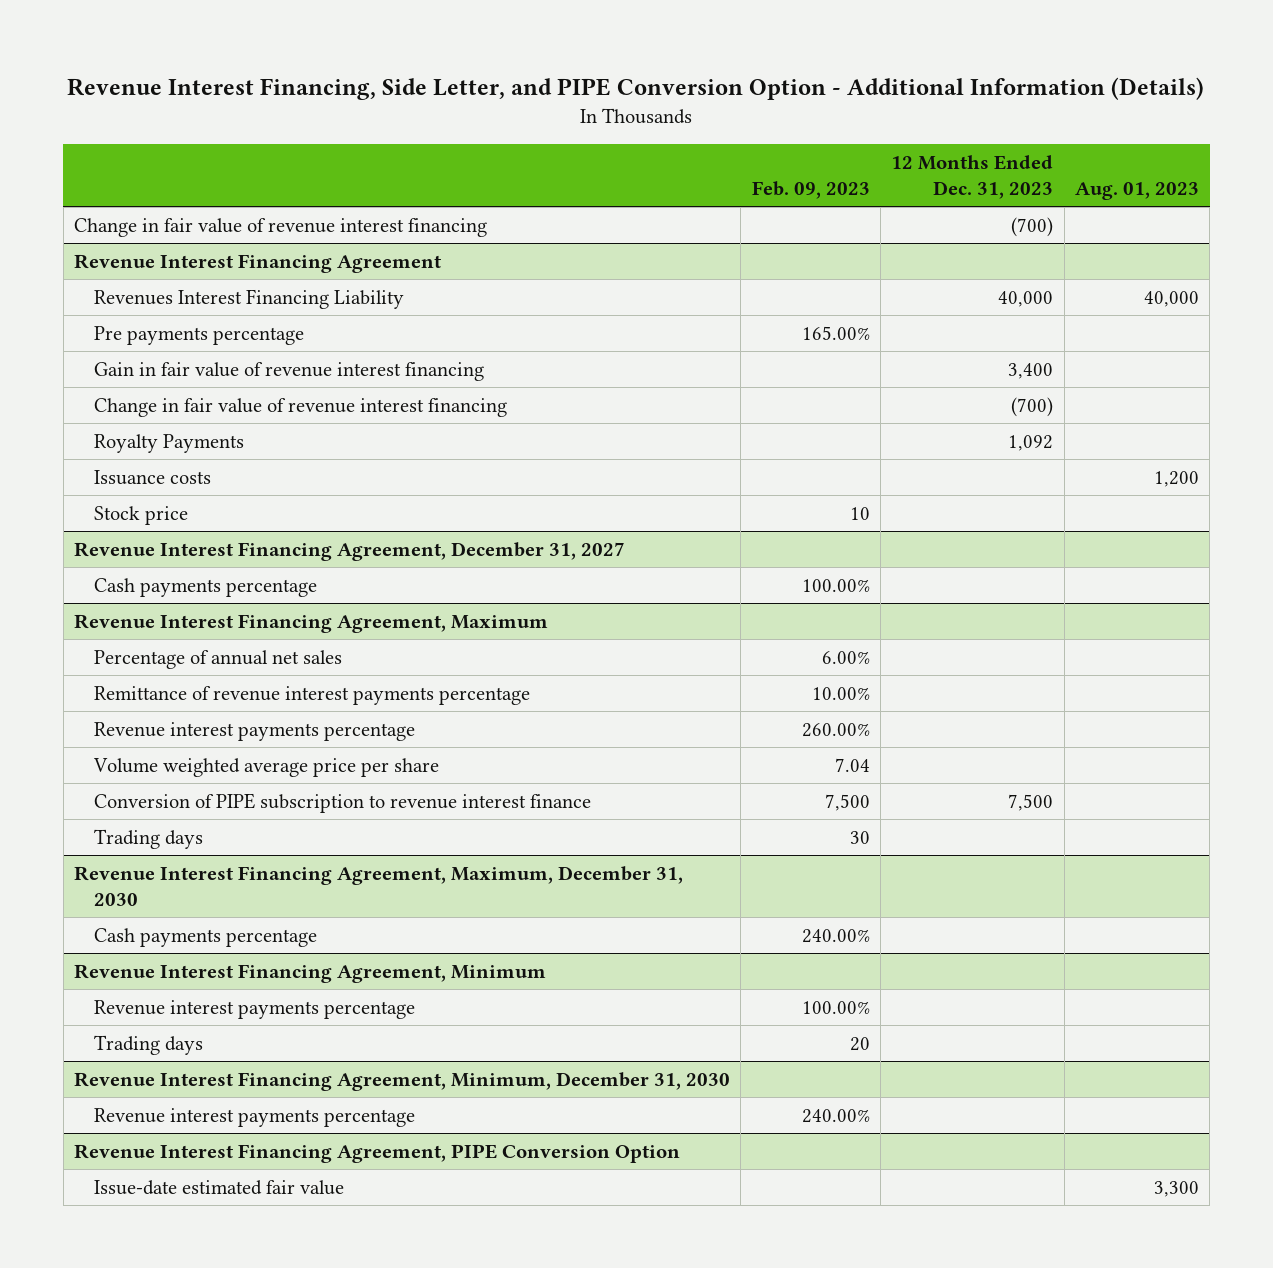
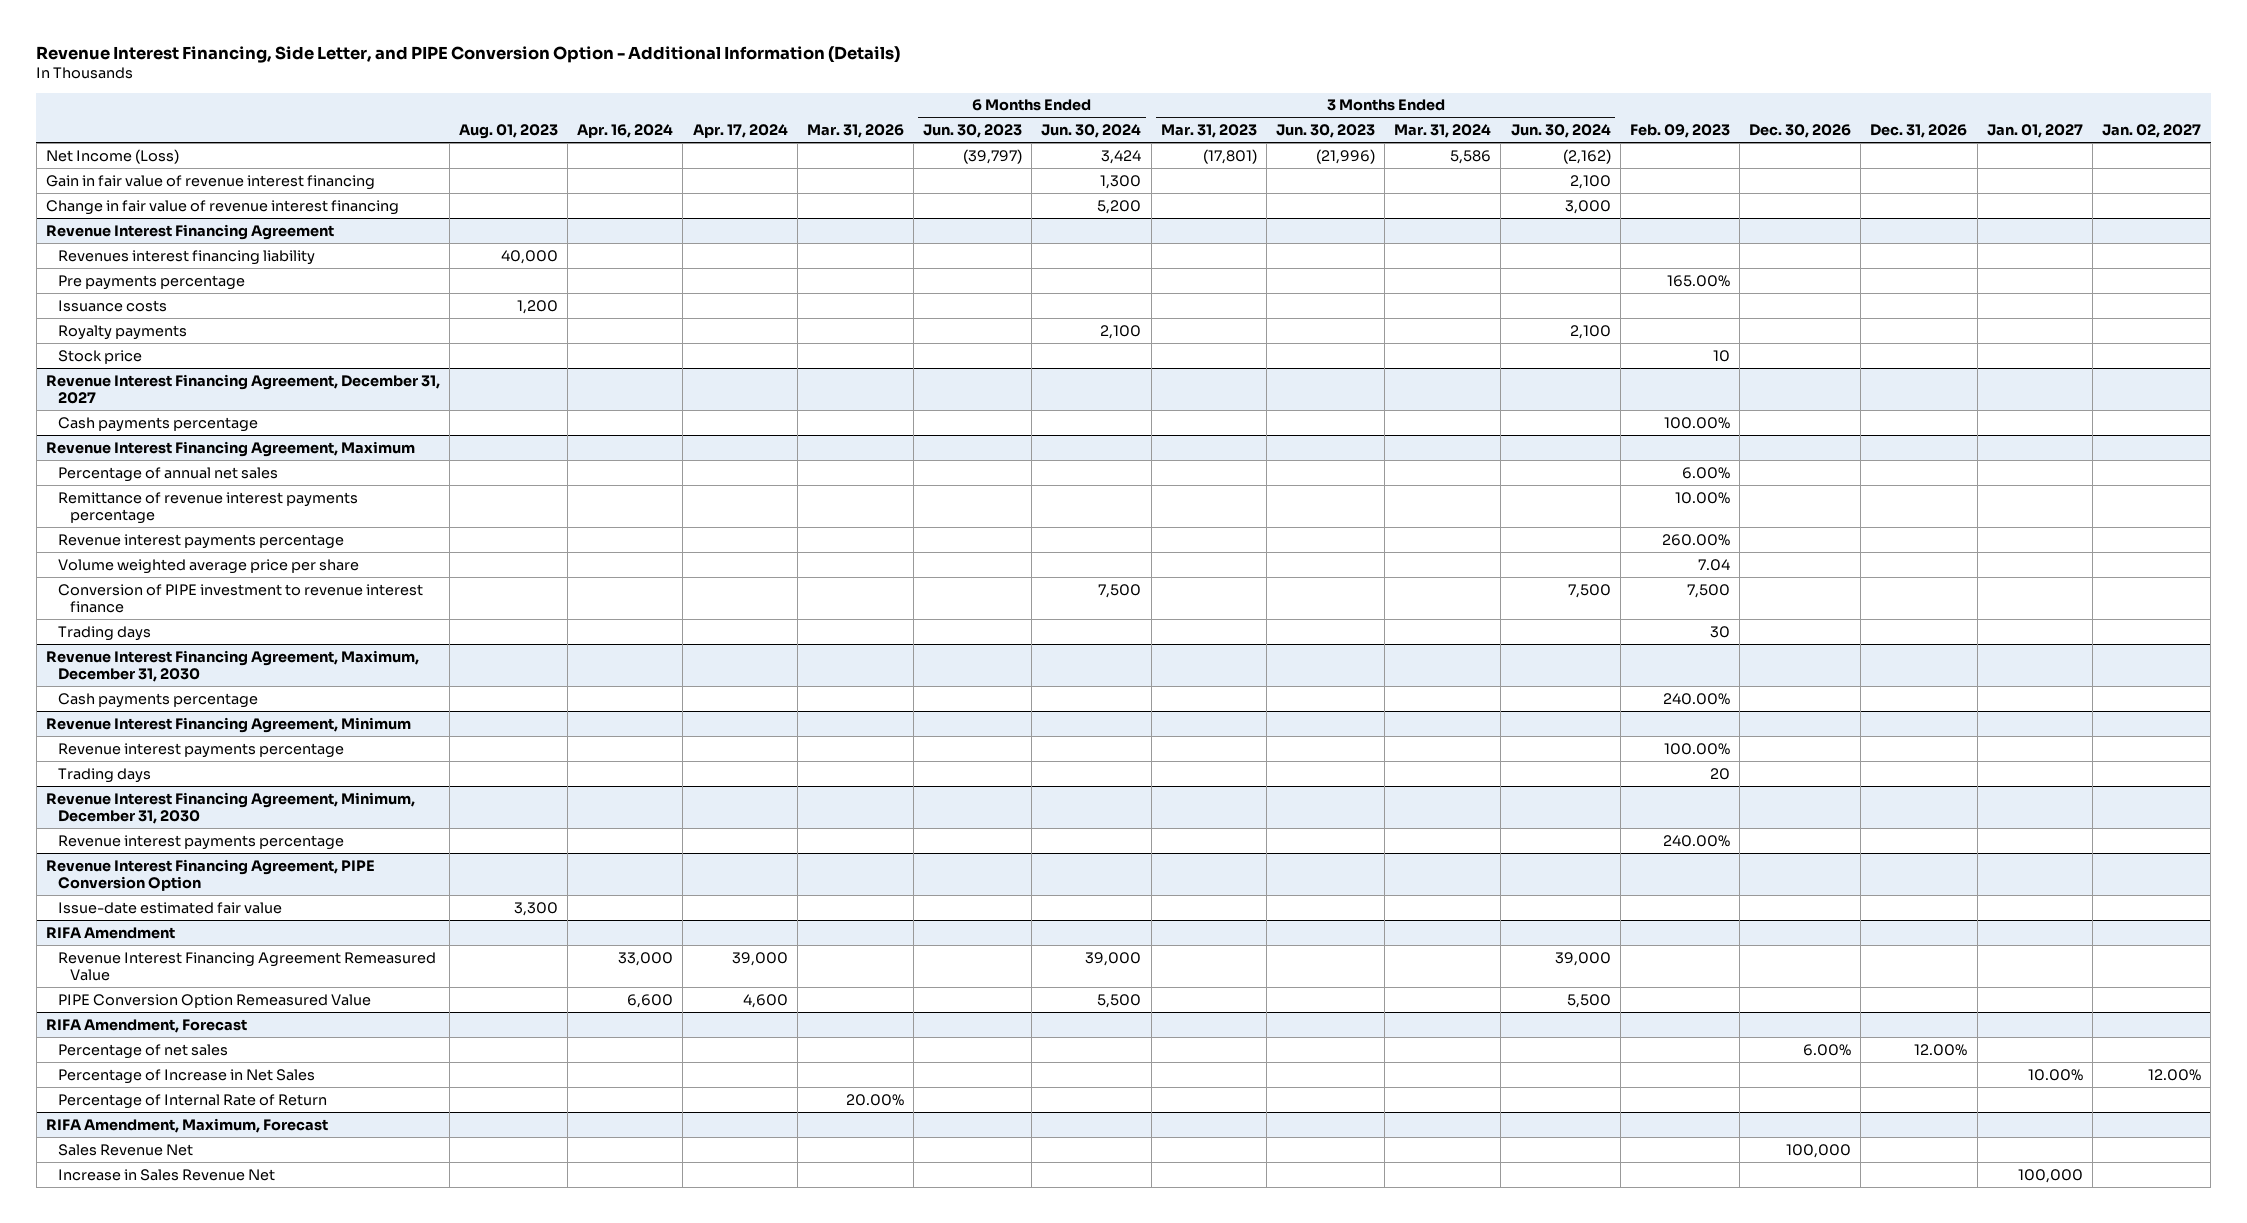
- | Feb. 09, 2023 | 12 Months Ended Dec. 31, 2023 | Aug. 01, 2023
+ | Aug. 01, 2023 | Apr. 16, 2024 | Apr. 17, 2024 | Mar. 31, 2026 | 6 Months Ended Jun. 30, 2023 | 6 Months Ended Jun. 30, 2024 | 3 Months Ended Mar. 31, 2023 | 3 Months Ended Jun. 30, 2023 | 3 Months Ended Mar. 31, 2024 | 3 Months Ended Jun. 30, 2024 | Feb. 09, 2023 | Dec. 30, 2026 | Dec. 31, 2026 | Jan. 01, 2027 | Jan. 02, 2027
+ Net Income (Loss) | | | | | (39,797) | 3,424 | (17,801) | (21,996) | 5,586 | (2,162) | | | | |
+ Gain in fair value of revenue interest financing | | | | | | 1,300 | | | | 2,100 | | | | |
@ Revenue Interest Financing Agreement
- Revenues Interest Financing Liability | | 40,000 | 40,000
+ Revenues interest financing liability | 40,000 | | | | | | | | | | | | | |
- Gain in fair value of revenue interest financing | | 3,400 |
- Change in fair value of revenue interest financing | | (700) |
- Royalty Payments | | 1,092 |
+ Royalty payments | | | | | | 2,100 | | | | 2,100 | | | | |
@ Revenue Interest Financing Agreement, Maximum
- Conversion of PIPE subscription to revenue interest finance | 7,500 | 7,500 |
+ Conversion of PIPE investment to revenue interest finance | | | | | | 7,500 | | | | 7,500 | 7,500 | | | |
+ RIFA Amendment
+ Revenue Interest Financing Agreement Remeasured Value | | 33,000 | 39,000 | | | 39,000 | | | | 39,000 | | | | |
+ PIPE Conversion Option Remeasured Value | | 6,600 | 4,600 | | | 5,500 | | | | 5,500 | | | | |
+ RIFA Amendment, Forecast
+ Percentage of net sales | | | | | | | | | | | | 6.00% | 12.00% | |
+ Percentage of Increase in Net Sales | | | | | | | | | | | | | | 10.00% | 12.00%
+ Percentage of Internal Rate of Return | | | | 20.00% | | | | | | | | | | |
+ RIFA Amendment, Maximum, Forecast
+ Sales Revenue Net | | | | | | | | | | | | 100,000 | | |
+ Increase in Sales Revenue Net | | | | | | | | | | | | | | 100,000 |

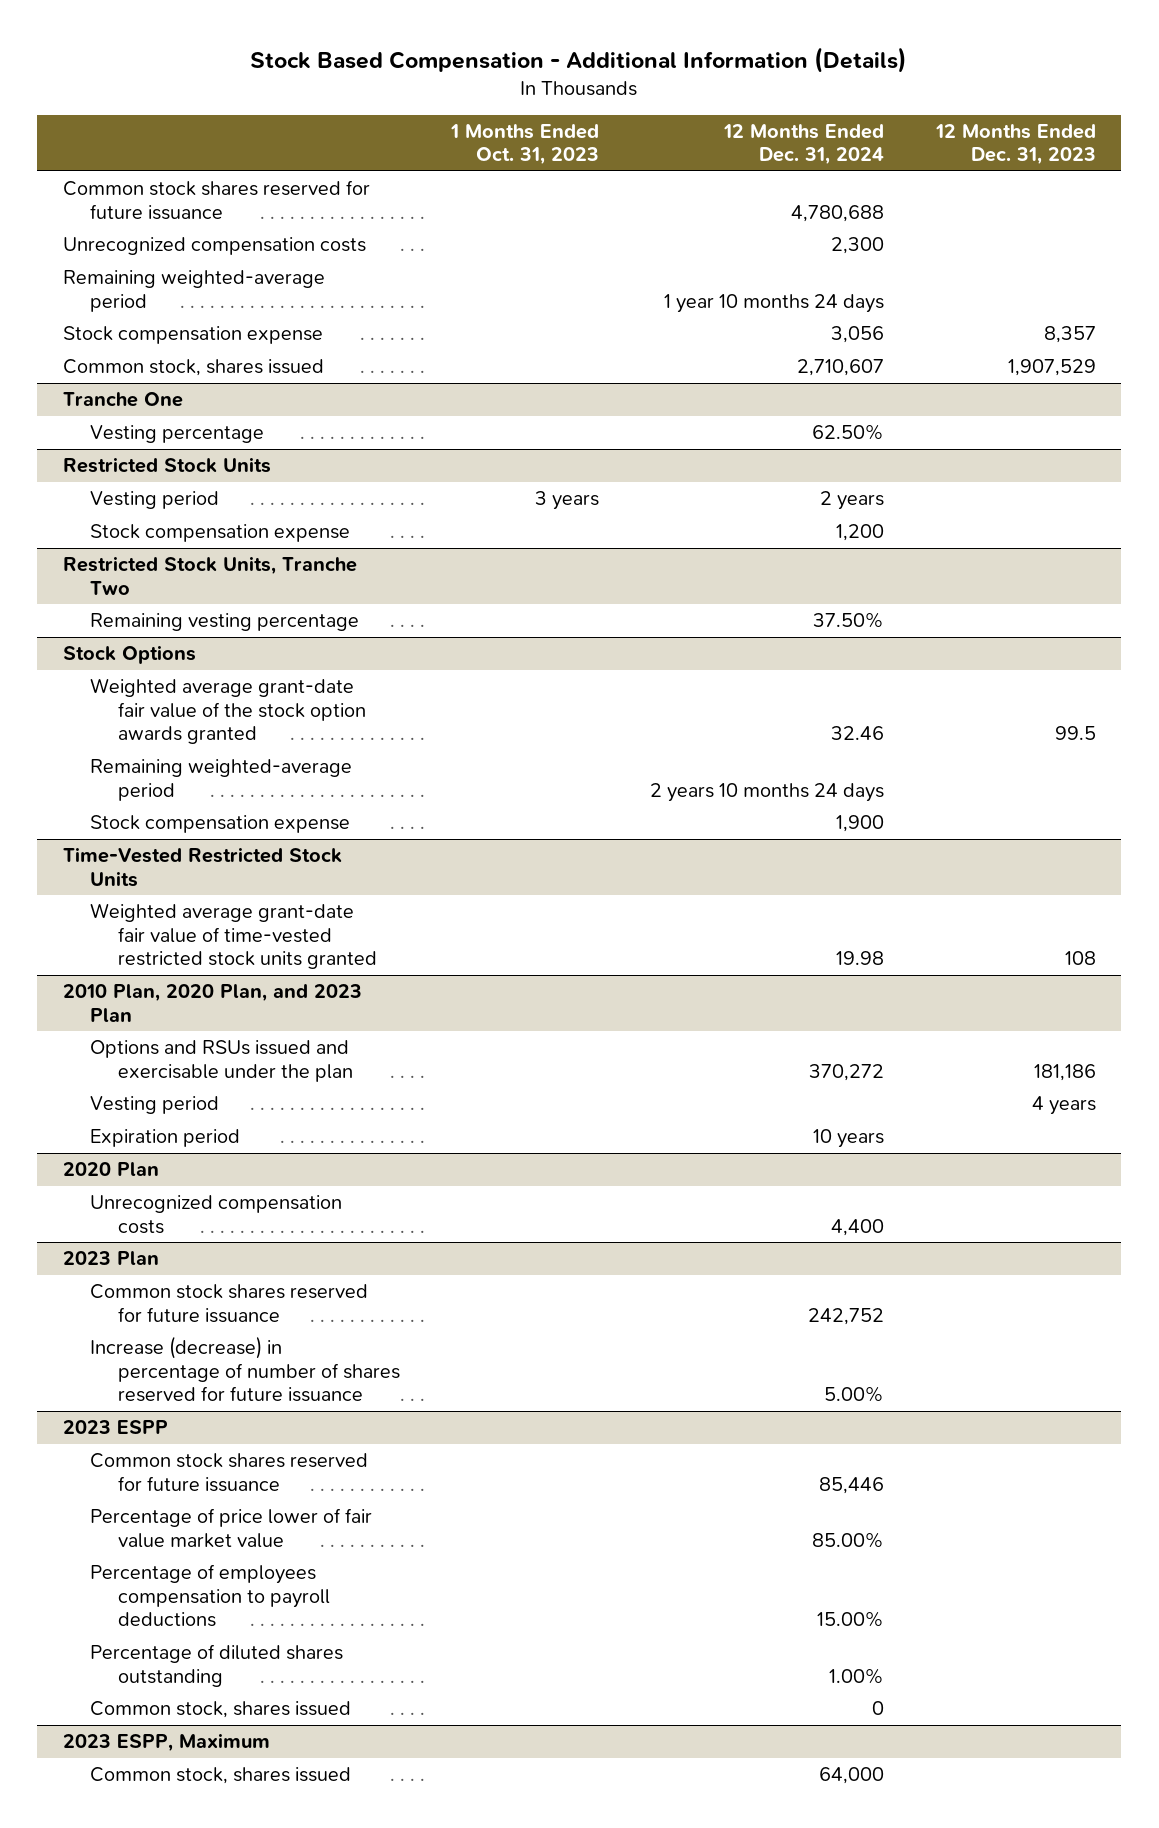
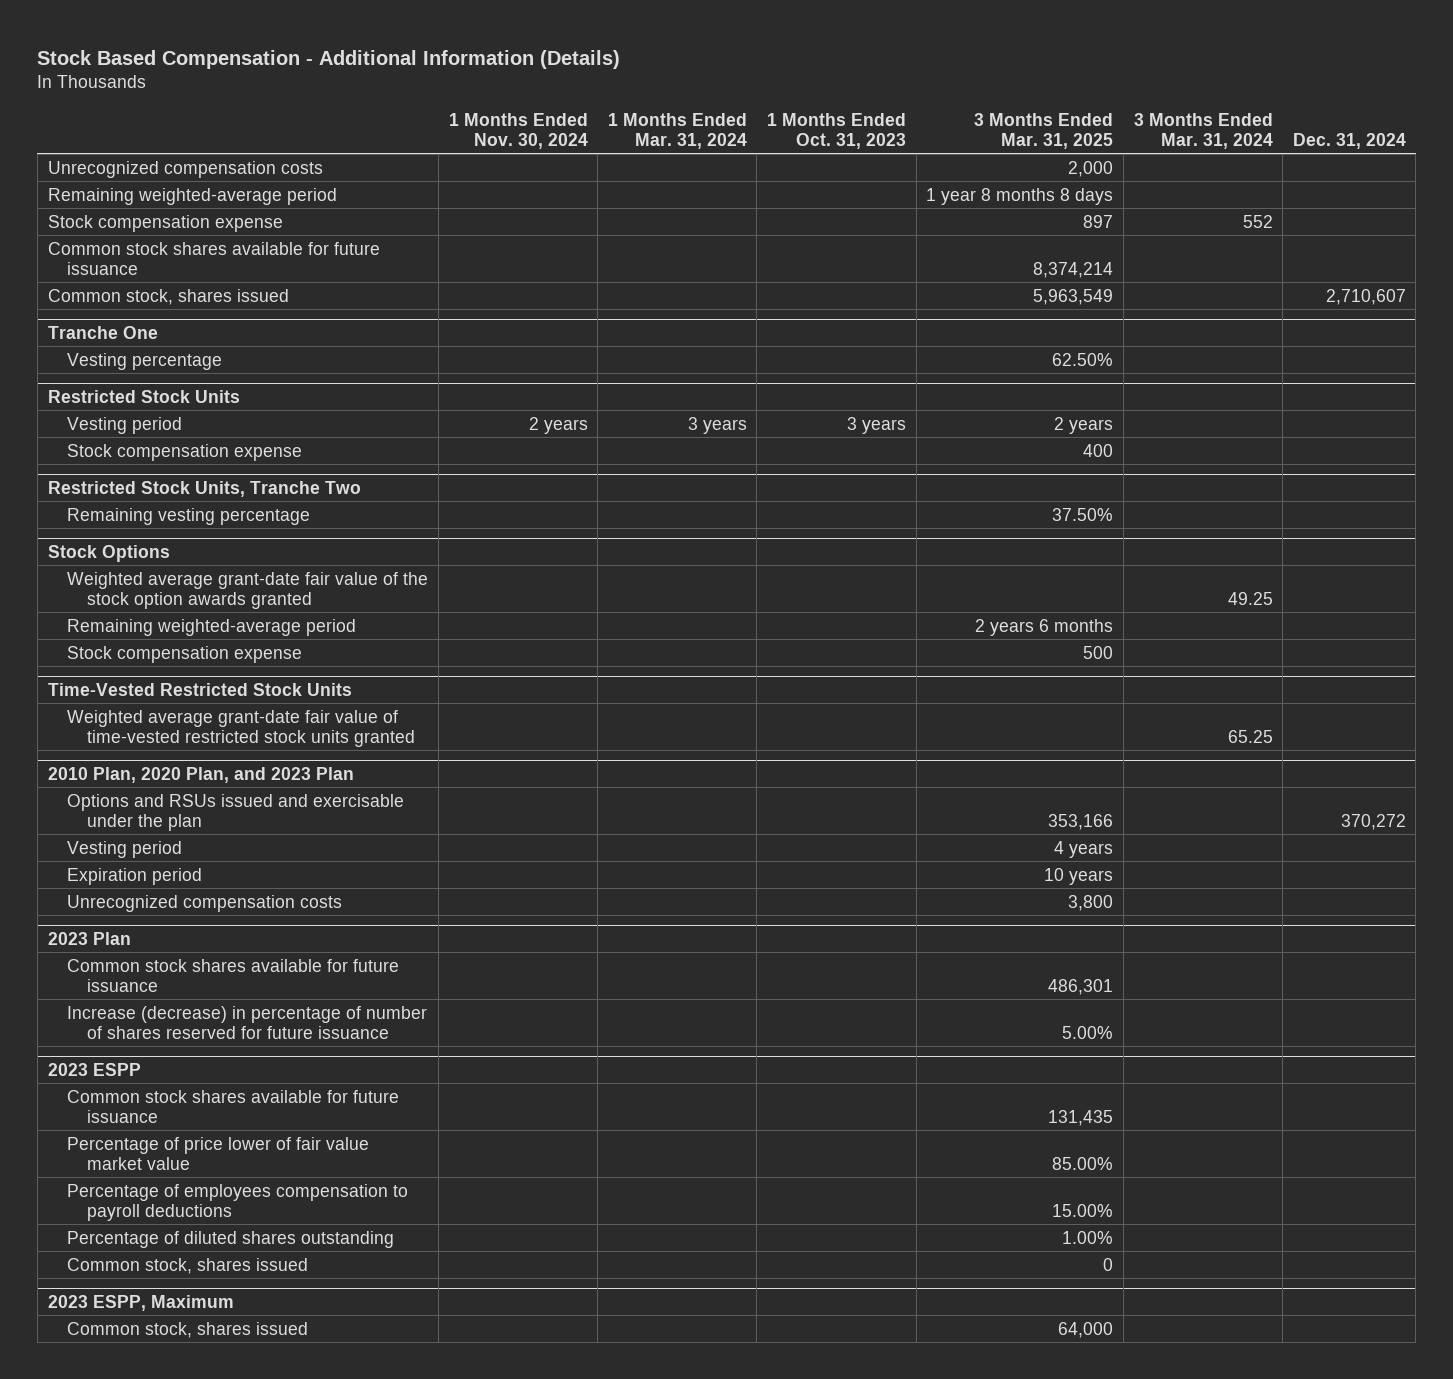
- | 1 Months Ended Oct. 31, 2023 | 12 Months Ended Dec. 31, 2024 | 12 Months Ended Dec. 31, 2023
+ | 1 Months Ended Nov. 30, 2024 | 1 Months Ended Mar. 31, 2024 | 1 Months Ended Oct. 31, 2023 | 3 Months Ended Mar. 31, 2025 | 3 Months Ended Mar. 31, 2024 | Dec. 31, 2024
- Common stock shares reserved for future issuance | | 4,780,688 |
+ Common stock shares available for future issuance | | | | 8,374,214 | |
- 2020 Plan
- Unrecognized compensation costs | | 4,400 |
@ 2010 Plan, 2020 Plan, and 2023 Plan
+ Unrecognized compensation costs | | | | 3,800 | |
@ 2023 Plan
- Common stock shares reserved for future issuance | | 242,752 |
+ Common stock shares available for future issuance | | | | 486,301 | |
@ 2023 ESPP
- Common stock shares reserved for future issuance | | 85,446 |
+ Common stock shares available for future issuance | | | | 131,435 | |

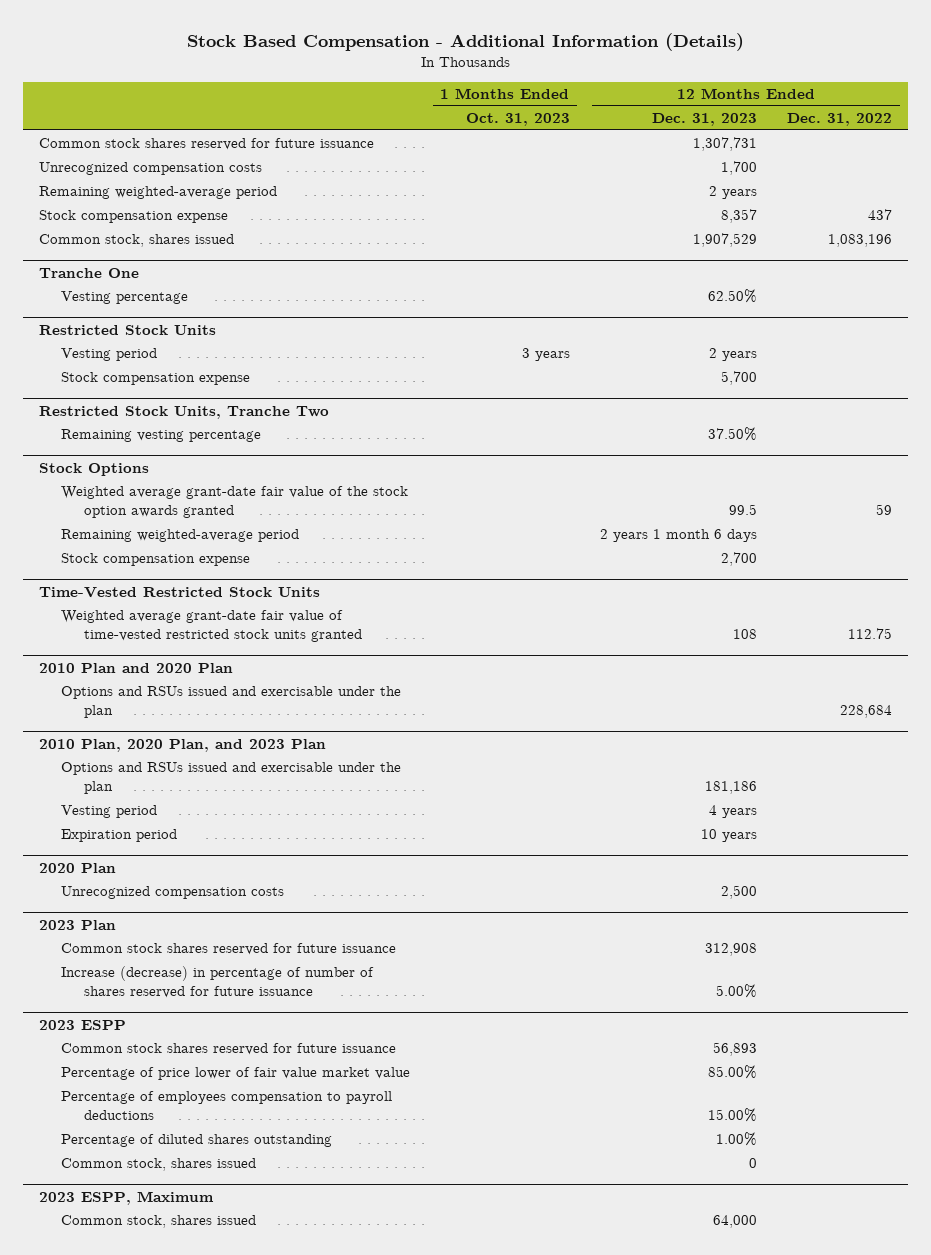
- | 1 Months Ended Nov. 30, 2024 | 1 Months Ended Mar. 31, 2024 | 1 Months Ended Oct. 31, 2023 | 3 Months Ended Mar. 31, 2025 | 3 Months Ended Mar. 31, 2024 | Dec. 31, 2024
+ | 1 Months Ended Oct. 31, 2023 | 12 Months Ended Dec. 31, 2023 | 12 Months Ended Dec. 31, 2022
+ Common stock shares reserved for future issuance | | 1,307,731 |
- Common stock shares available for future issuance | | | | 8,374,214 | |
+ 2010 Plan and 2020 Plan
+ Options and RSUs issued and exercisable under the plan | | | 228,684
@ 2010 Plan, 2020 Plan, and 2023 Plan
- Unrecognized compensation costs | | | | 3,800 | |
+ 2020 Plan
+ Unrecognized compensation costs | | 2,500 |
@ 2023 Plan
- Common stock shares available for future issuance | | | | 486,301 | |
+ Common stock shares reserved for future issuance | | 312,908 |
@ 2023 ESPP
- Common stock shares available for future issuance | | | | 131,435 | |
+ Common stock shares reserved for future issuance | | 56,893 |

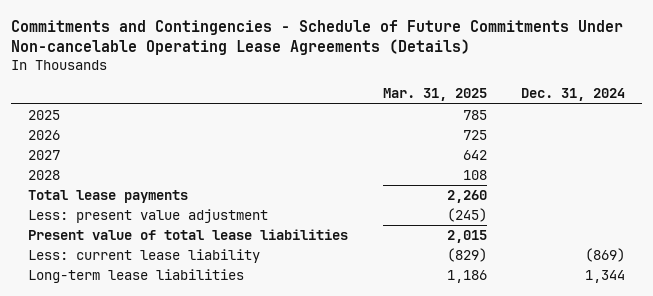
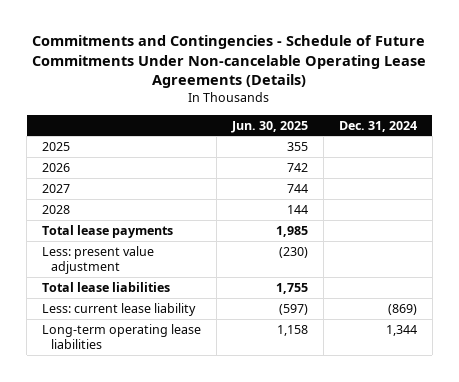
- | Mar. 31, 2025 | Dec. 31, 2024
+ | Jun. 30, 2025 | Dec. 31, 2024
- Present value of total lease liabilities | 2,015 |
+ Total lease liabilities | 1,755 |
- Long-term lease liabilities | 1,186 | 1,344
+ Long-term operating lease liabilities | 1,158 | 1,344

